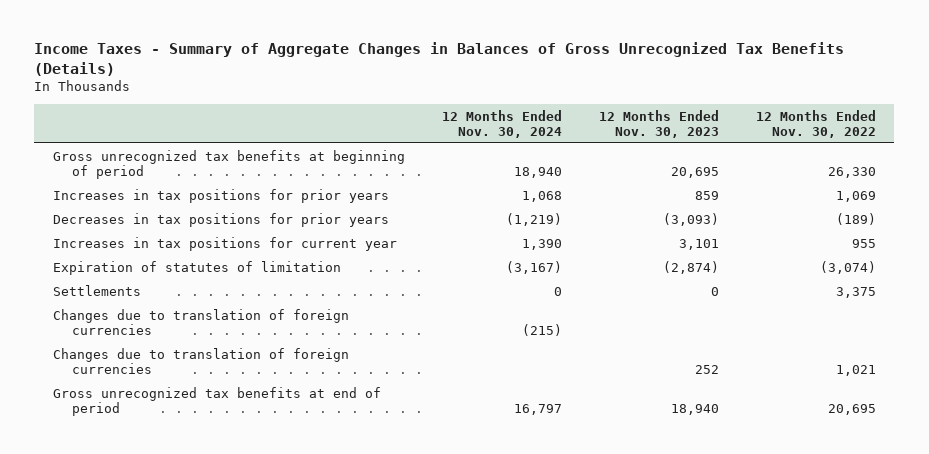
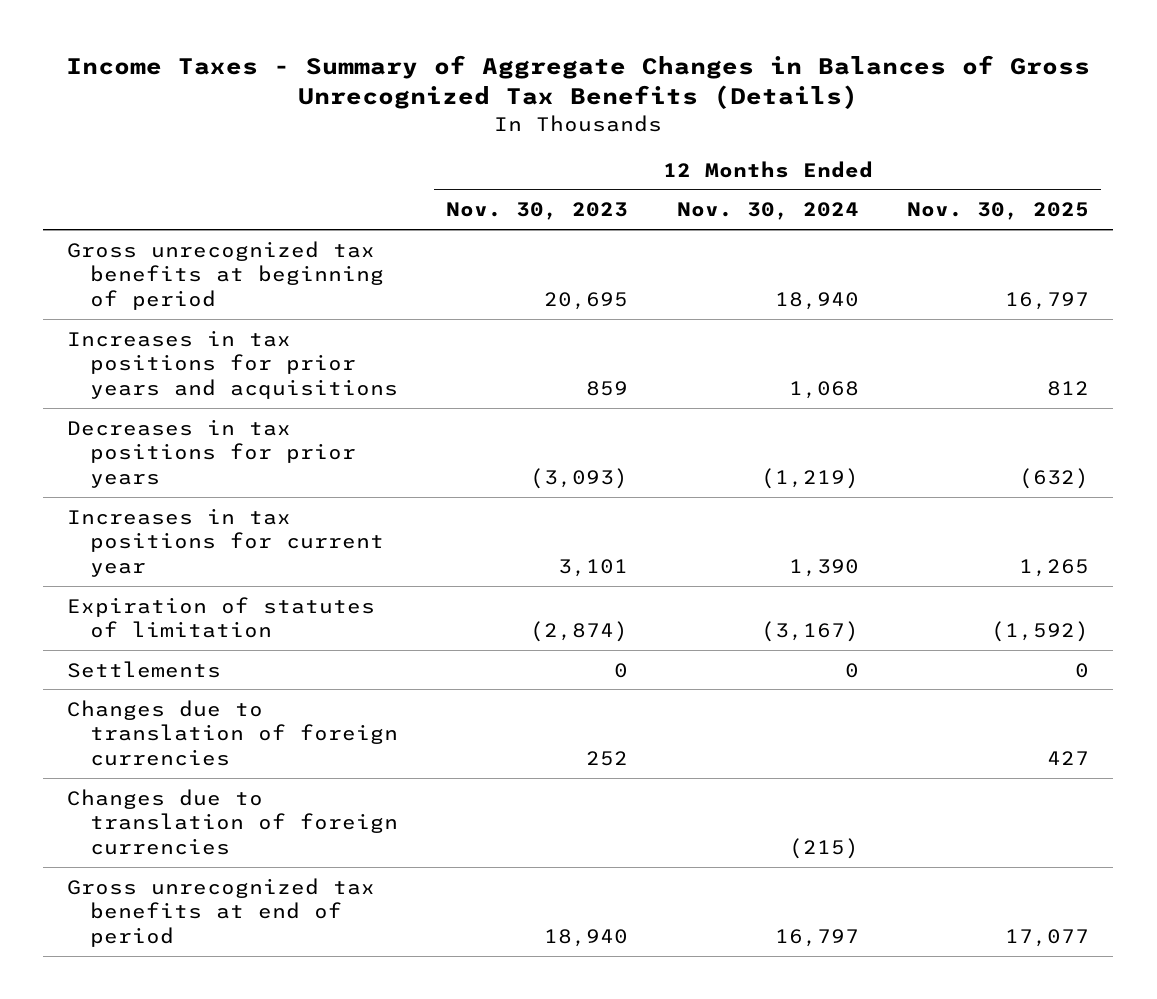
- | 12 Months Ended Nov. 30, 2024 | 12 Months Ended Nov. 30, 2023 | 12 Months Ended Nov. 30, 2022
+ | 12 Months Ended Nov. 30, 2023 | 12 Months Ended Nov. 30, 2024 | 12 Months Ended Nov. 30, 2025
- Increases in tax positions for prior years | 1,068 | 859 | 1,069
+ Increases in tax positions for prior years and acquisitions | 859 | 1,068 | 812
moved down: Changes due to translation of foreign currencies | | (215) |

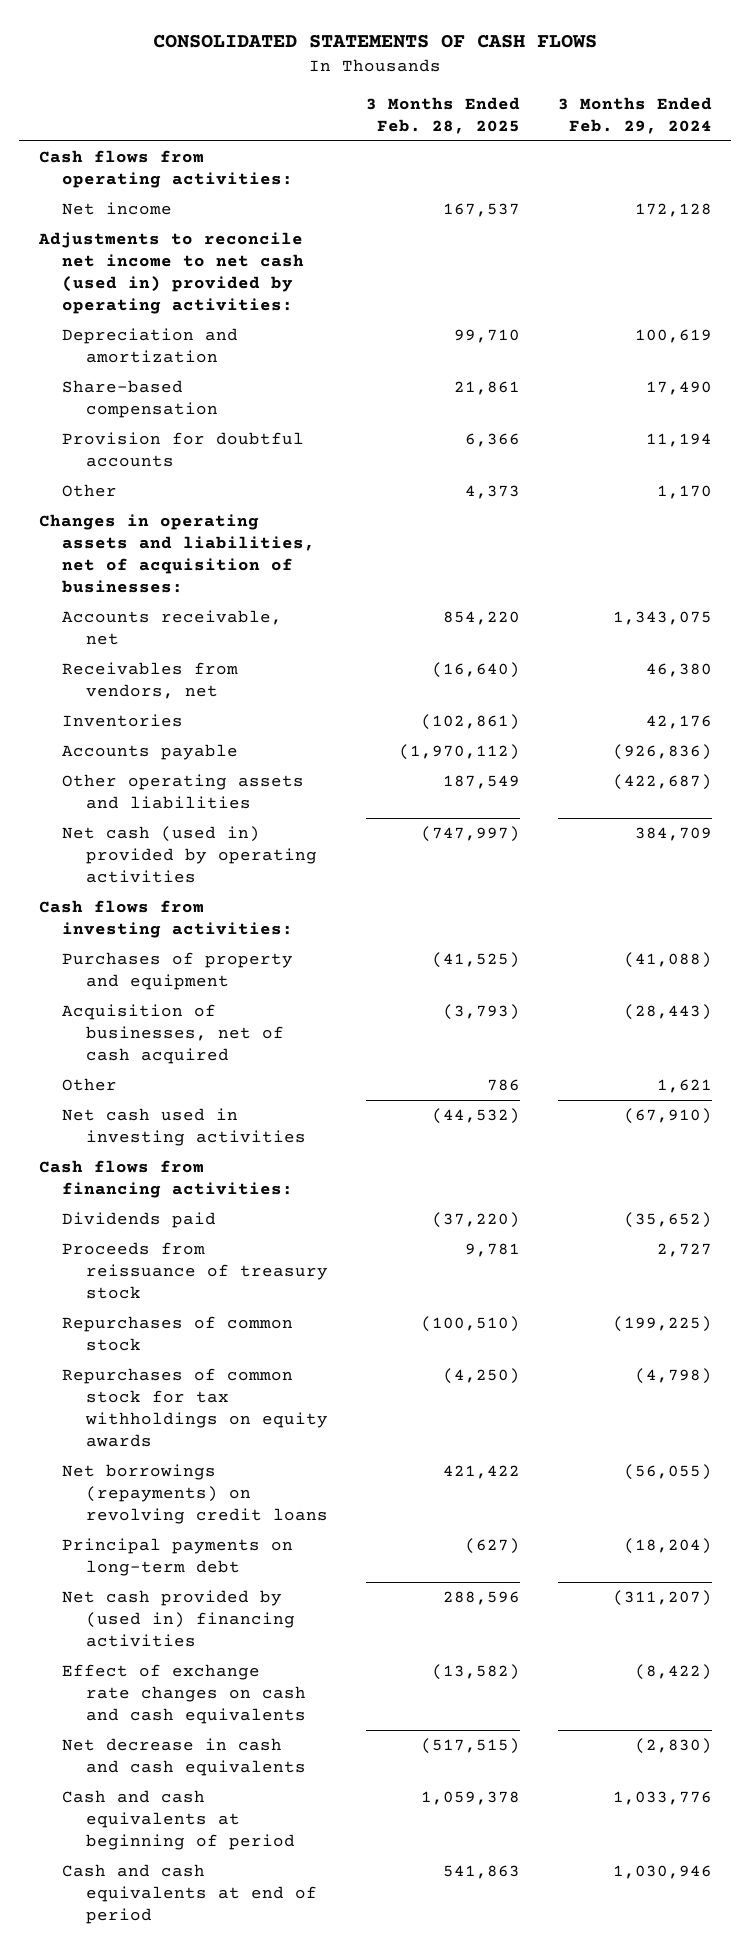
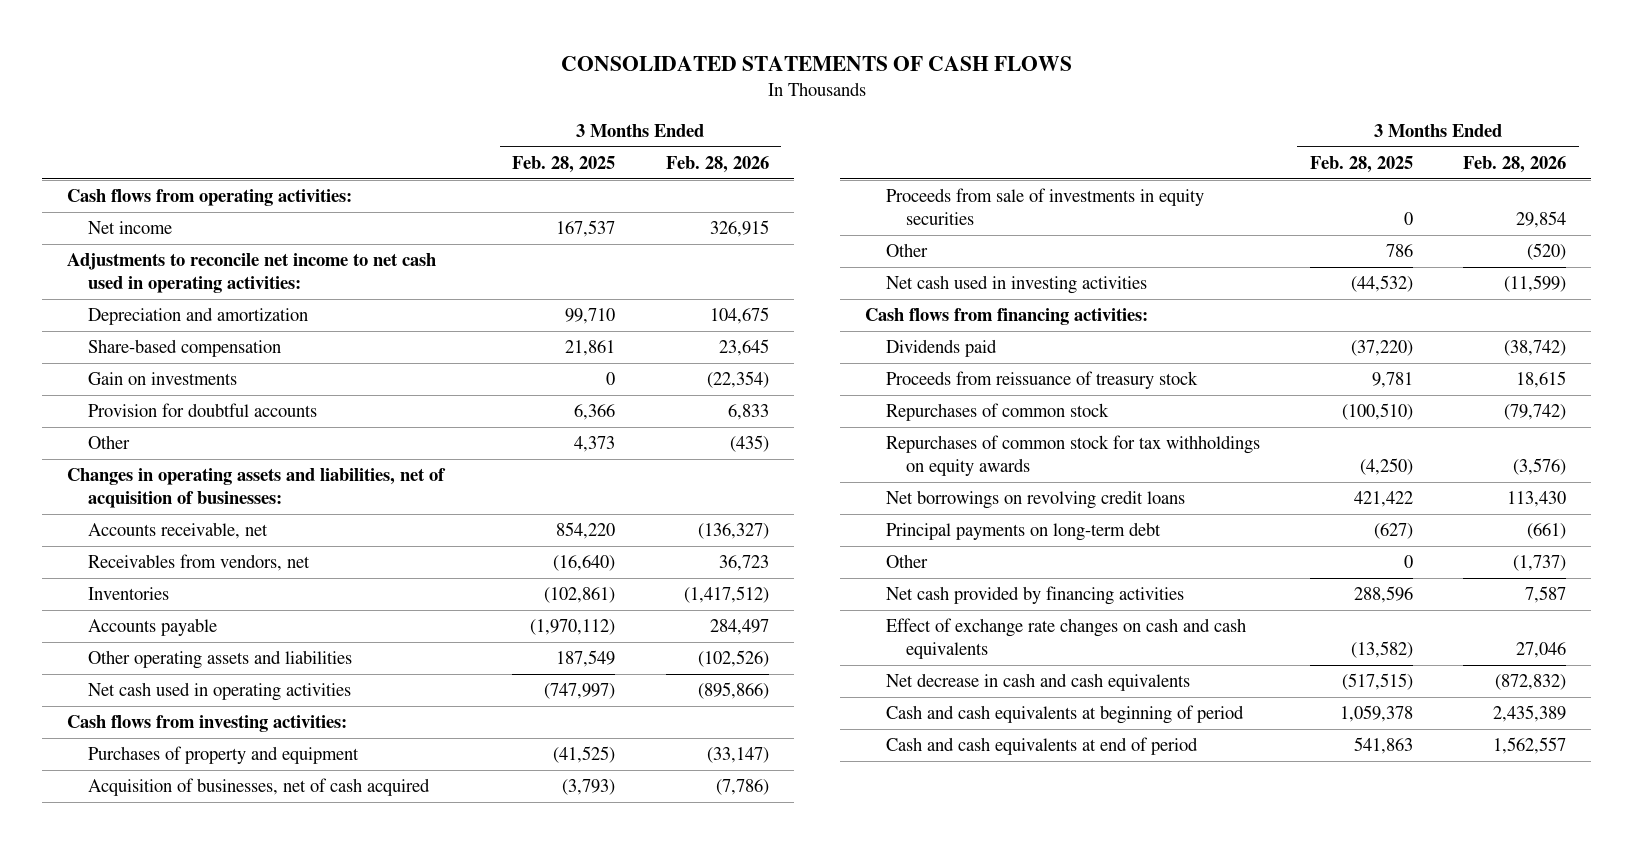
- | 3 Months Ended Feb. 28, 2025 | 3 Months Ended Feb. 29, 2024
+ | 3 Months Ended Feb. 28, 2025 | 3 Months Ended Feb. 28, 2026
- Adjustments to reconcile net income to net cash (used in) provided by operating activities:
+ Adjustments to reconcile net income to net cash used in operating activities:
+ Gain on investments | 0 | (22,354)
- Net cash (used in) provided by operating activities | (747,997) | 384,709
+ Net cash used in operating activities | (747,997) | (895,866)
+ Proceeds from sale of investments in equity securities | 0 | 29,854
- Net borrowings (repayments) on revolving credit loans | 421,422 | (56,055)
+ Net borrowings on revolving credit loans | 421,422 | 113,430
- Net cash provided by (used in) financing activities | 288,596 | (311,207)
+ Other | 0 | (1,737)
+ Net cash provided by financing activities | 288,596 | 7,587

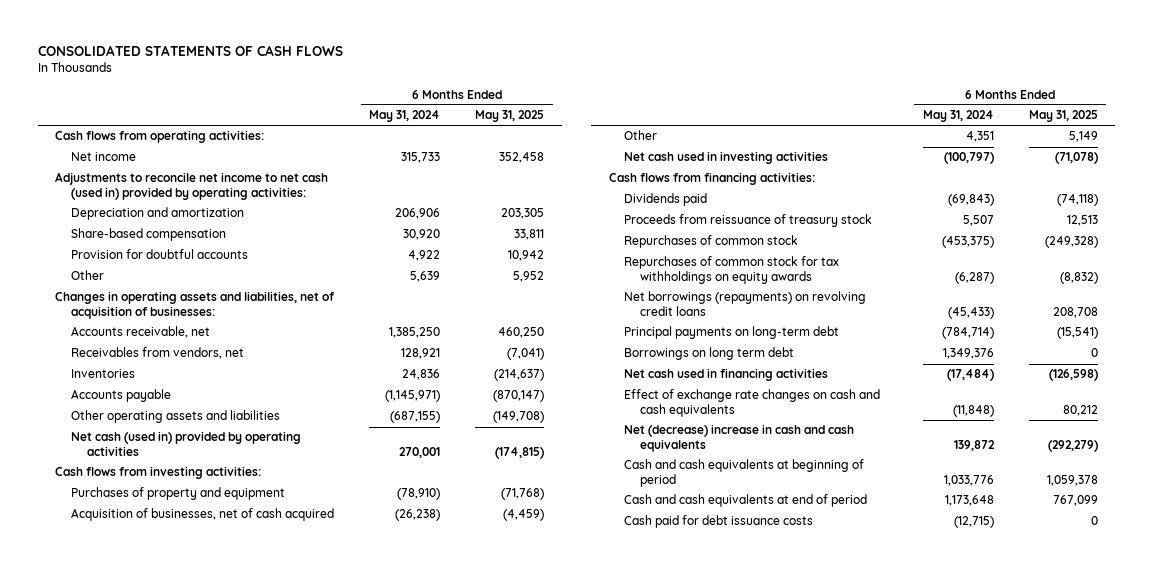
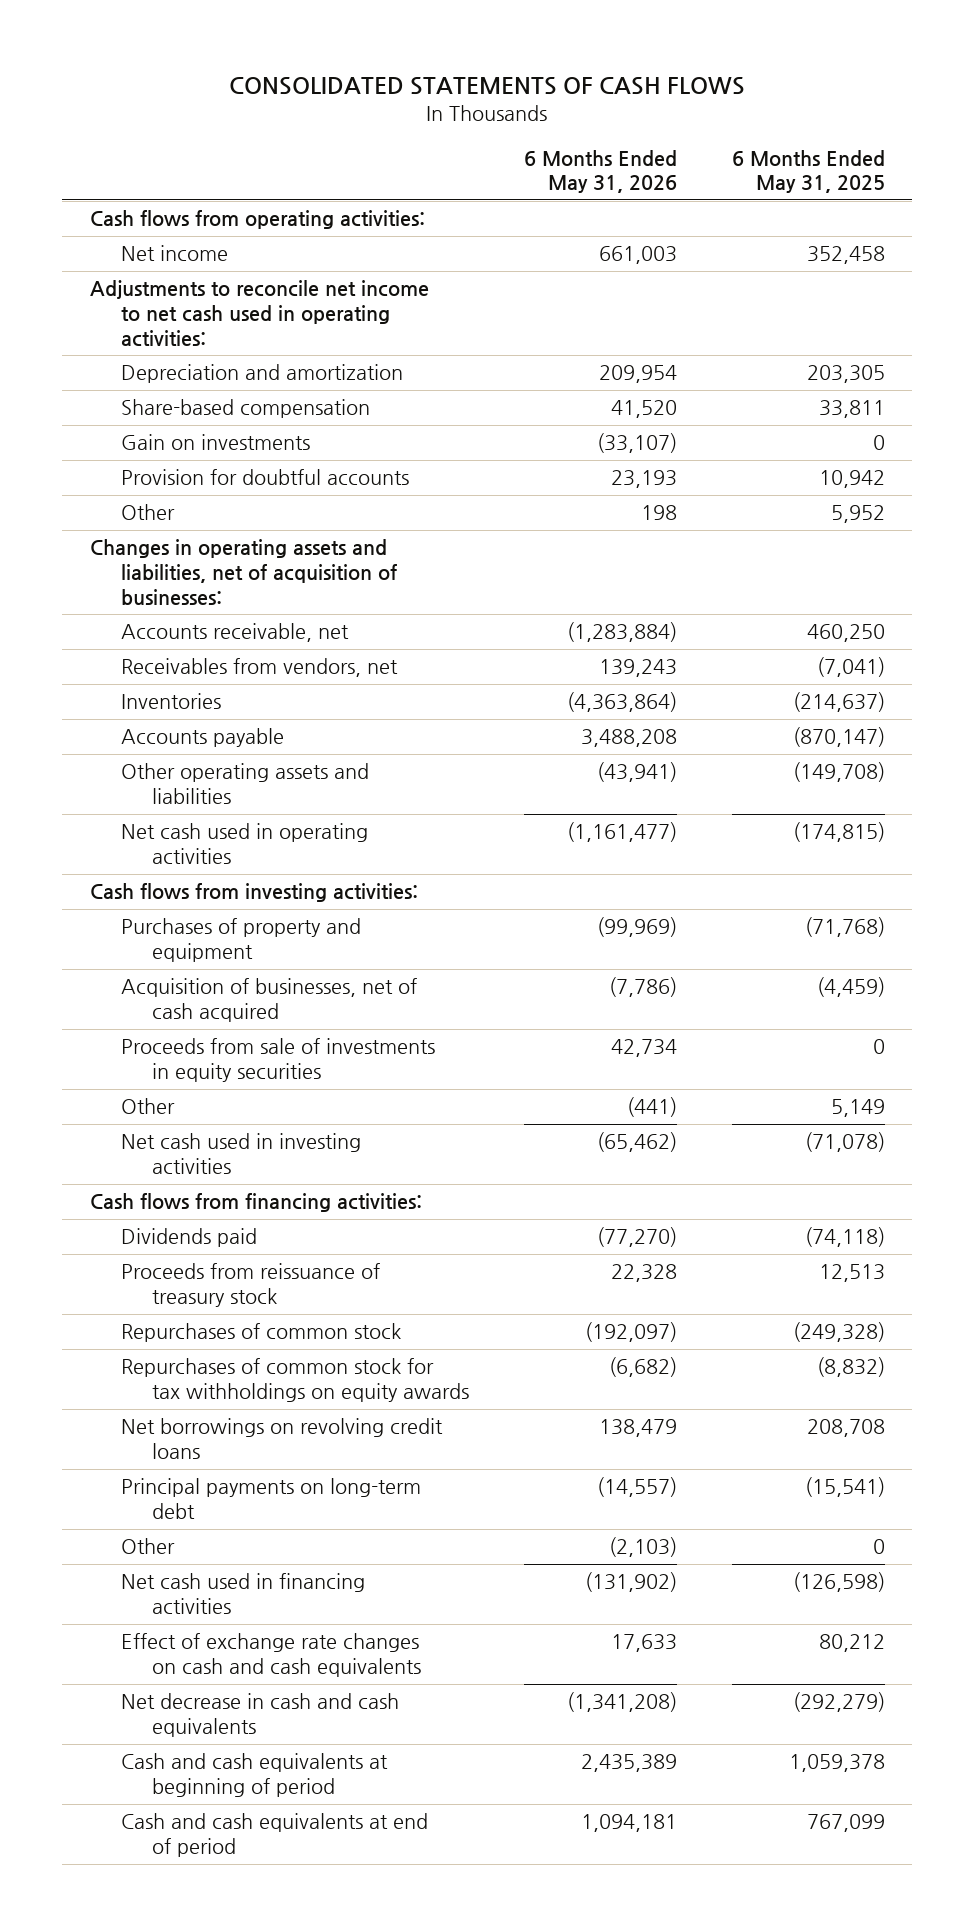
- | 6 Months Ended May 31, 2024 | 6 Months Ended May 31, 2025
+ | 6 Months Ended May 31, 2026 | 6 Months Ended May 31, 2025
- Adjustments to reconcile net income to net cash (used in) provided by operating activities:
+ Adjustments to reconcile net income to net cash used in operating activities:
+ Gain on investments | (33,107) | 0
- Net cash (used in) provided by operating activities | 270,001 | (174,815)
+ Net cash used in operating activities | (1,161,477) | (174,815)
+ Proceeds from sale of investments in equity securities | 42,734 | 0
- Net borrowings (repayments) on revolving credit loans | (45,433) | 208,708
+ Net borrowings on revolving credit loans | 138,479 | 208,708
- Borrowings on long term debt | 1,349,376 | 0
+ Other | (2,103) | 0
- Net (decrease) increase in cash and cash equivalents | 139,872 | (292,279)
+ Net decrease in cash and cash equivalents | (1,341,208) | (292,279)
- Cash paid for debt issuance costs | (12,715) | 0

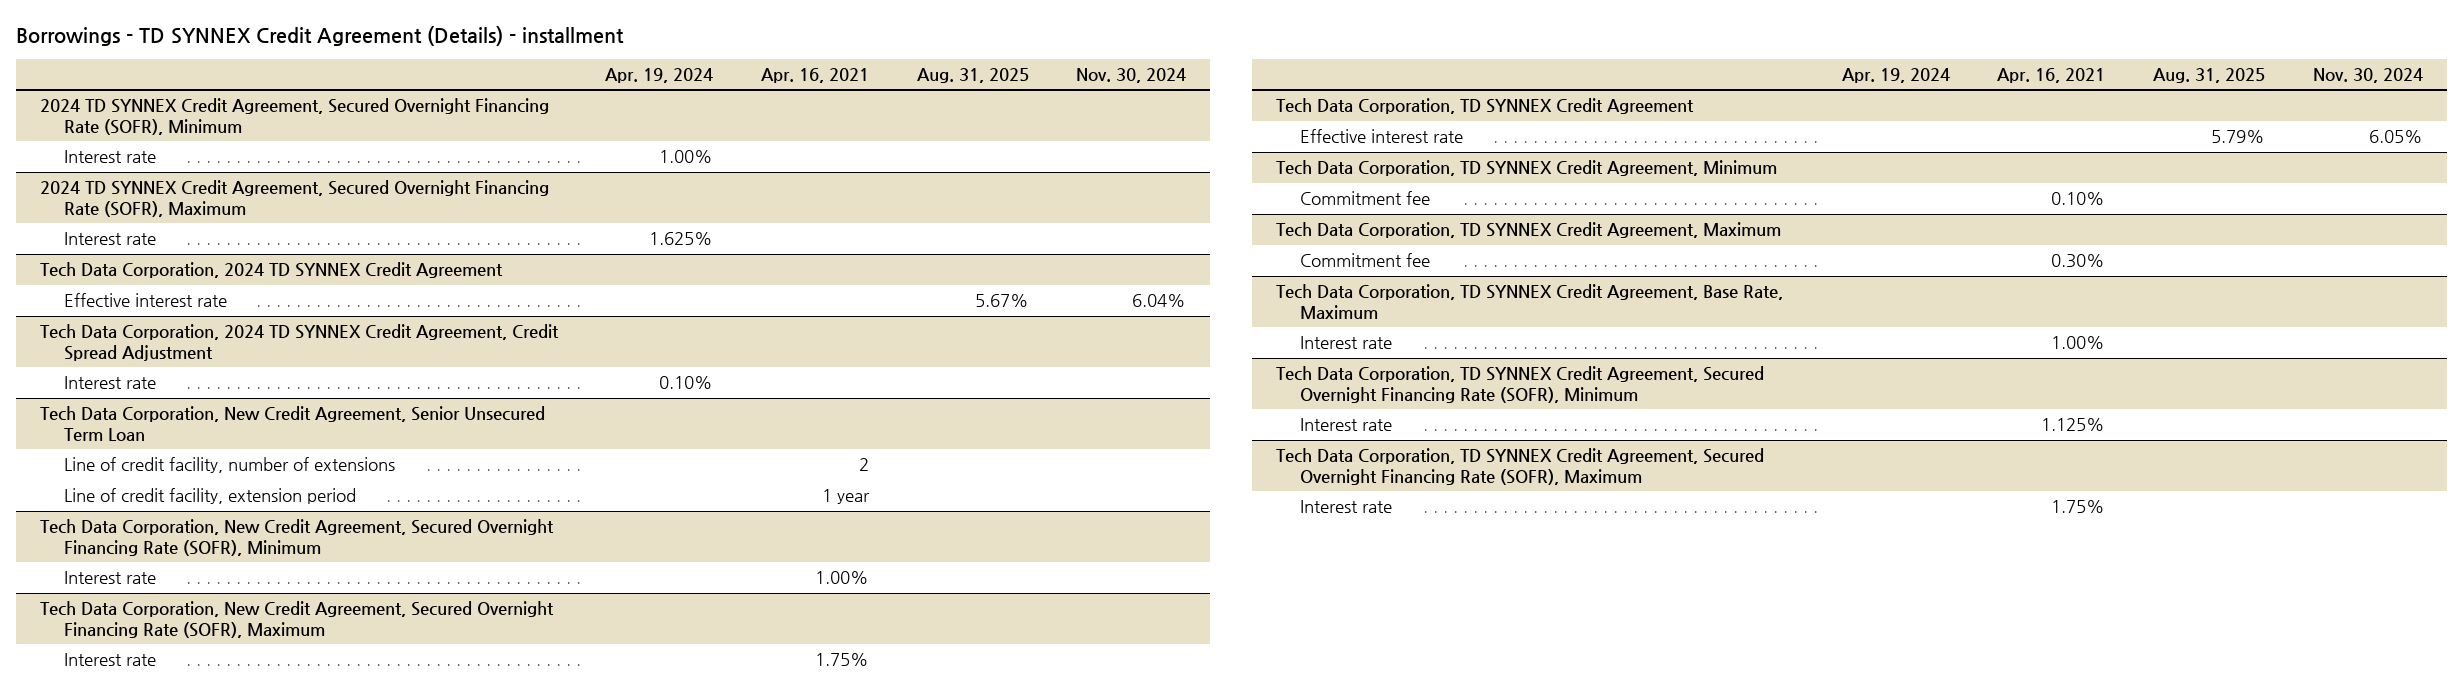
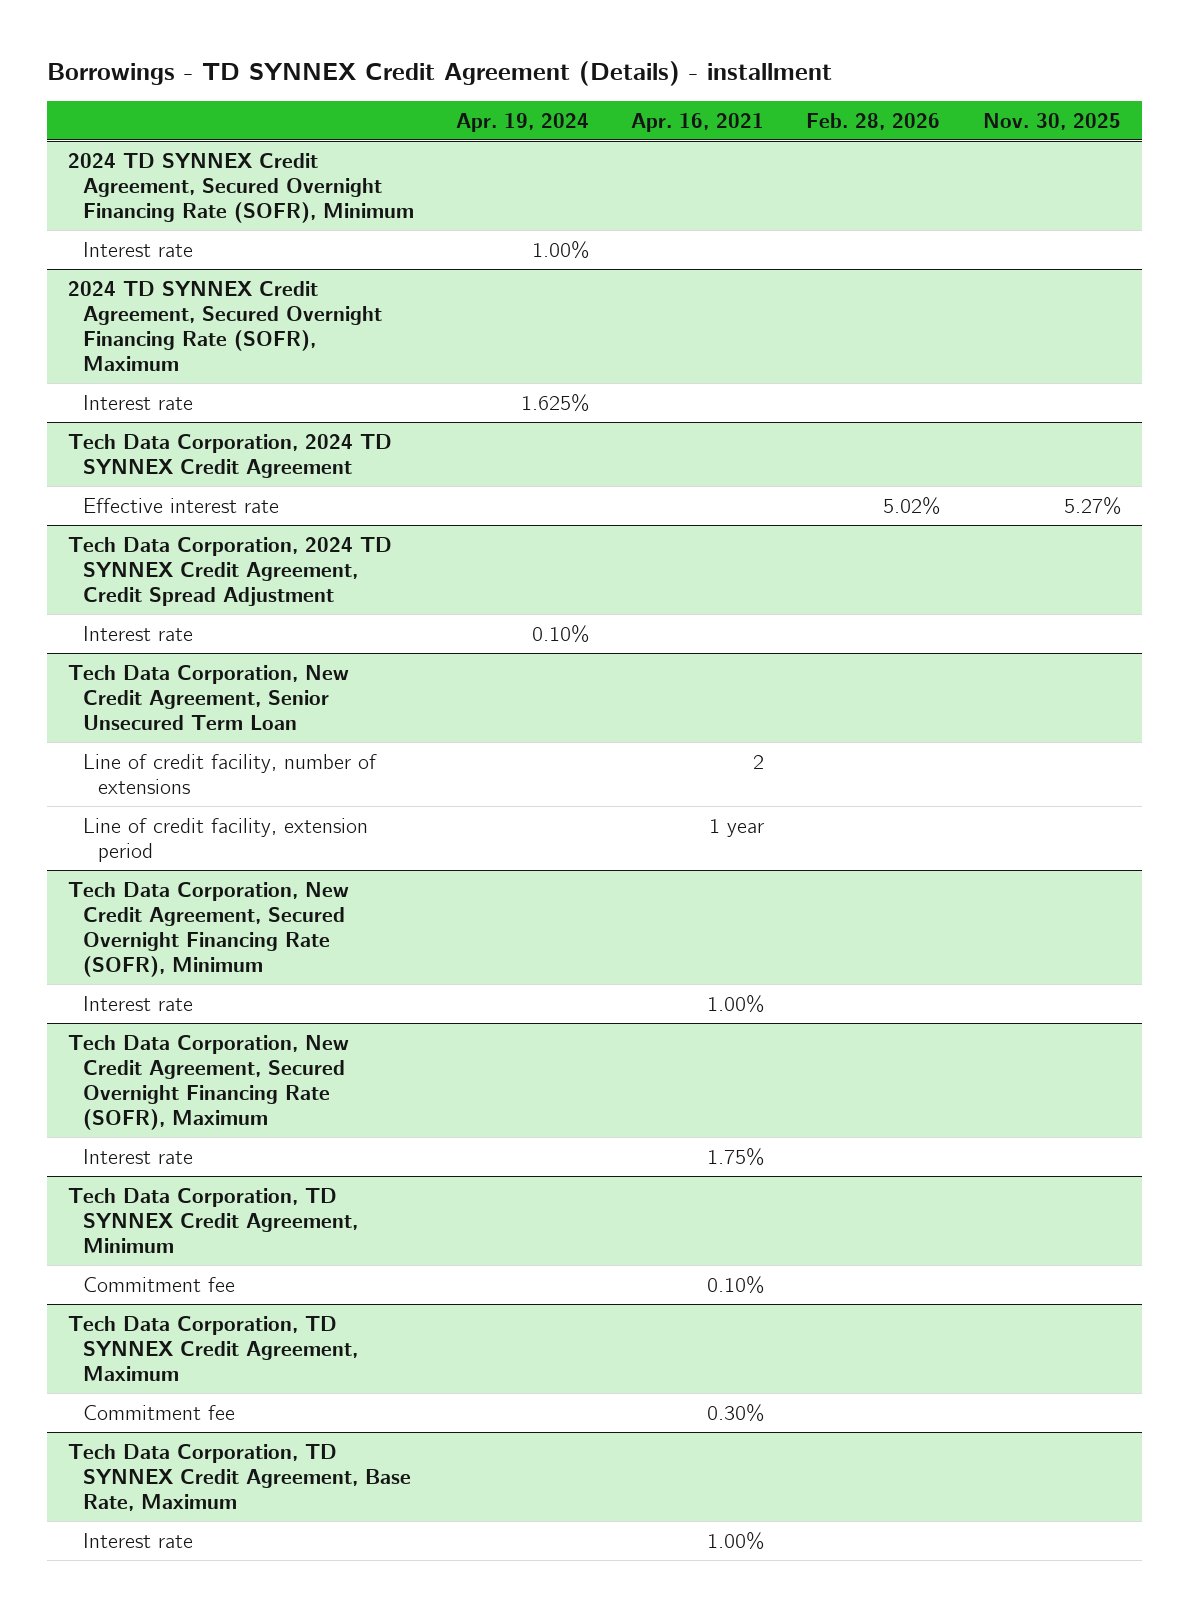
- | Apr. 19, 2024 | Apr. 16, 2021 | Aug. 31, 2025 | Nov. 30, 2024
+ | Apr. 19, 2024 | Apr. 16, 2021 | Feb. 28, 2026 | Nov. 30, 2025
- Tech Data Corporation, TD SYNNEX Credit Agreement
- Effective interest rate | | | 5.79% | 6.05%
- Tech Data Corporation, TD SYNNEX Credit Agreement, Secured Overnight Financing Rate (SOFR), Minimum
- Interest rate | | 1.125% | |
- Tech Data Corporation, TD SYNNEX Credit Agreement, Secured Overnight Financing Rate (SOFR), Maximum
- Interest rate | | 1.75% | |

